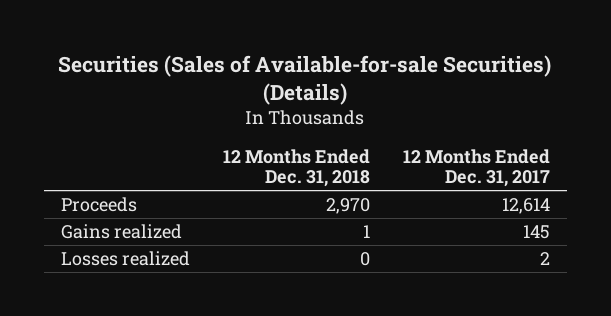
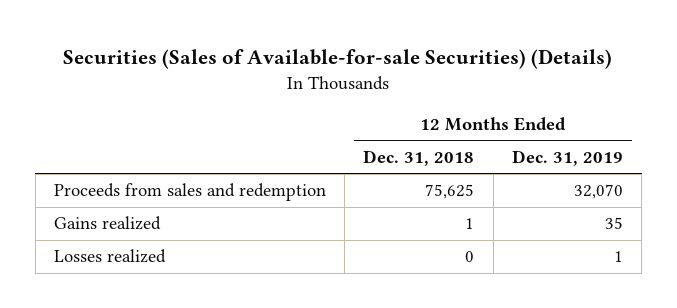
- | 12 Months Ended Dec. 31, 2018 | 12 Months Ended Dec. 31, 2017
+ | 12 Months Ended Dec. 31, 2018 | 12 Months Ended Dec. 31, 2019
- Proceeds | 2,970 | 12,614
+ Proceeds from sales and redemption | 75,625 | 32,070

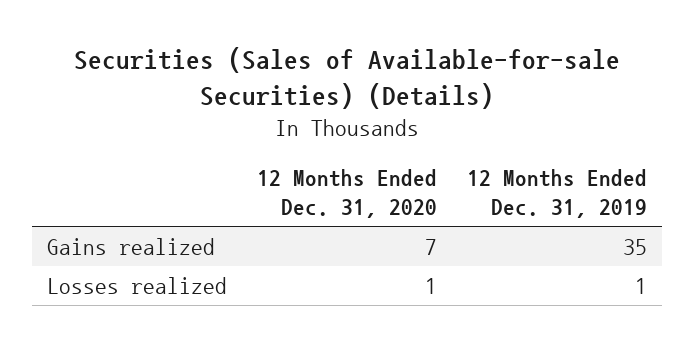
- | 12 Months Ended Dec. 31, 2018 | 12 Months Ended Dec. 31, 2019
+ | 12 Months Ended Dec. 31, 2020 | 12 Months Ended Dec. 31, 2019
- Proceeds from sales and redemption | 75,625 | 32,070

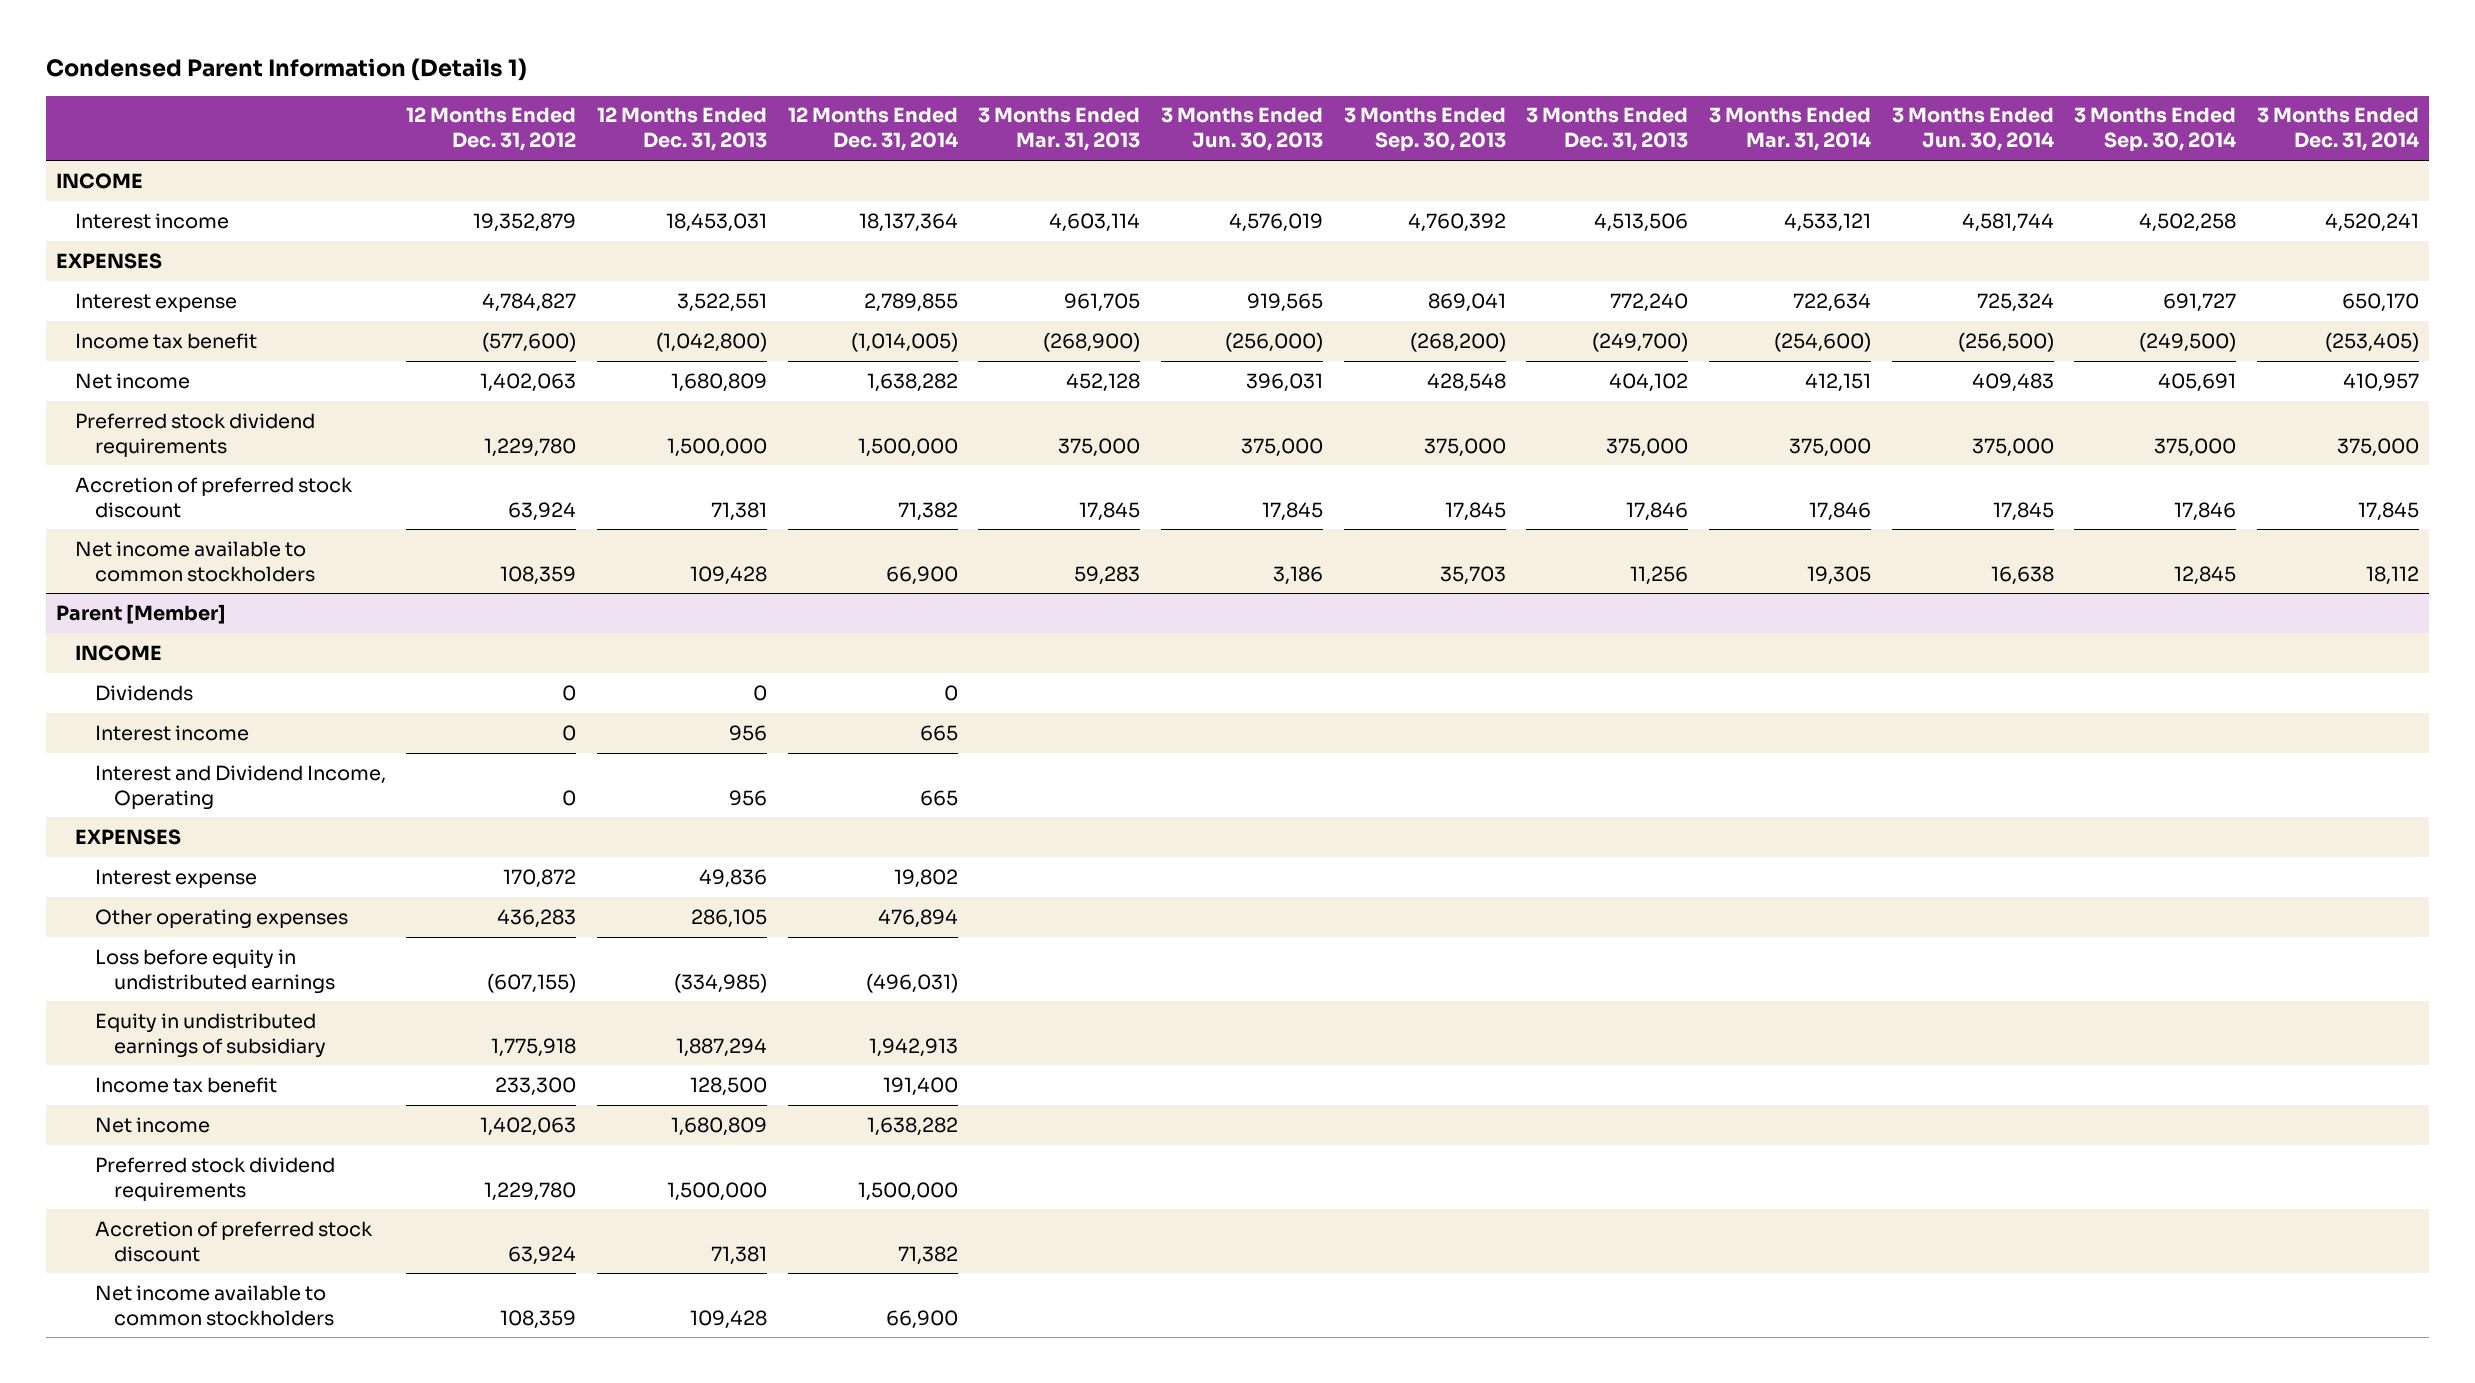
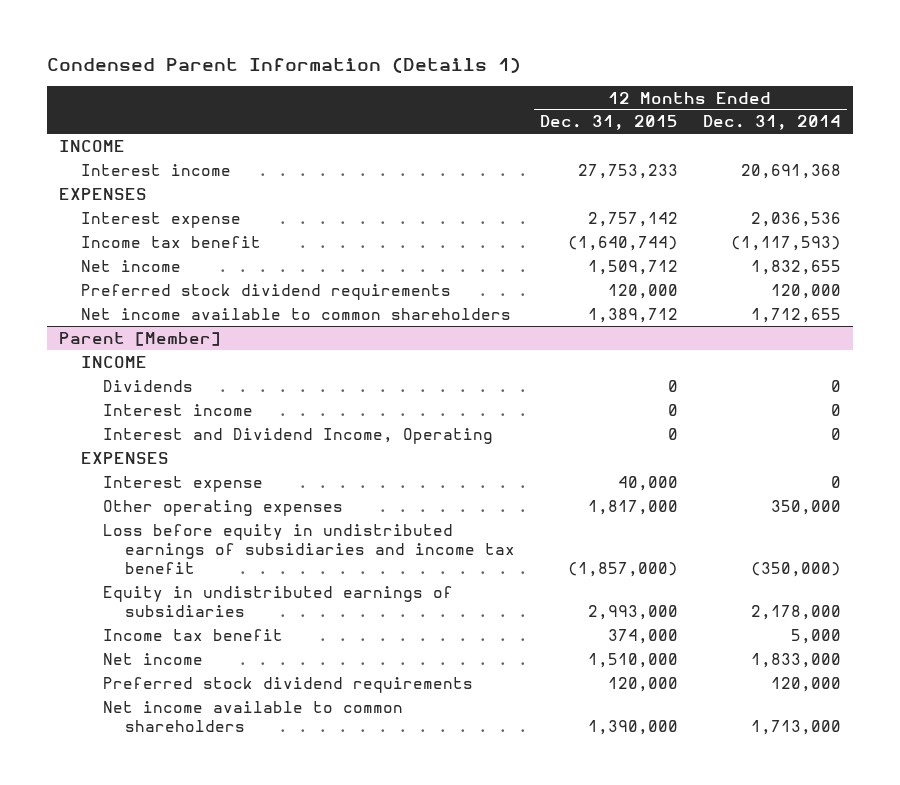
- | 12 Months Ended Dec. 31, 2012 | 12 Months Ended Dec. 31, 2013 | 12 Months Ended Dec. 31, 2014 | 3 Months Ended Mar. 31, 2013 | 3 Months Ended Jun. 30, 2013 | 3 Months Ended Sep. 30, 2013 | 3 Months Ended Dec. 31, 2013 | 3 Months Ended Mar. 31, 2014 | 3 Months Ended Jun. 30, 2014 | 3 Months Ended Sep. 30, 2014 | 3 Months Ended Dec. 31, 2014
+ | 12 Months Ended Dec. 31, 2015 | 12 Months Ended Dec. 31, 2014
- Interest income | 19,352,879 | 18,453,031 | 18,137,364 | 4,603,114 | 4,576,019 | 4,760,392 | 4,513,506 | 4,533,121 | 4,581,744 | 4,502,258 | 4,520,241
+ Interest income | 27,753,233 | 20,691,368
- Interest expense | 4,784,827 | 3,522,551 | 2,789,855 | 961,705 | 919,565 | 869,041 | 772,240 | 722,634 | 725,324 | 691,727 | 650,170
- Income tax benefit | (577,600) | (1,042,800) | (1,014,005) | (268,900) | (256,000) | (268,200) | (249,700) | (254,600) | (256,500) | (249,500) | (253,405)
- Net income | 1,402,063 | 1,680,809 | 1,638,282 | 452,128 | 396,031 | 428,548 | 404,102 | 412,151 | 409,483 | 405,691 | 410,957
- Preferred stock dividend requirements | 1,229,780 | 1,500,000 | 1,500,000 | 375,000 | 375,000 | 375,000 | 375,000 | 375,000 | 375,000 | 375,000 | 375,000
- Accretion of preferred stock discount | 63,924 | 71,381 | 71,382 | 17,845 | 17,845 | 17,845 | 17,846 | 17,846 | 17,845 | 17,846 | 17,845
- Net income available to common stockholders | 108,359 | 109,428 | 66,900 | 59,283 | 3,186 | 35,703 | 11,256 | 19,305 | 16,638 | 12,845 | 18,112
+ Interest expense | 2,757,142 | 2,036,536
+ Income tax benefit | (1,640,744) | (1,117,593)
+ Net income | 1,509,712 | 1,832,655
+ Preferred stock dividend requirements | 120,000 | 120,000
+ Net income available to common shareholders | 1,389,712 | 1,712,655
@ Parent [Member]
- Interest income | 0 | 956 | 665 | | | | | | | |
- Interest and Dividend Income, Operating | 0 | 956 | 665 | | | | | | | |
+ Interest income | 0 | 0
+ Interest and Dividend Income, Operating | 0 | 0
- Interest expense | 170,872 | 49,836 | 19,802 | | | | | | | |
- Other operating expenses | 436,283 | 286,105 | 476,894 | | | | | | | |
- Loss before equity in undistributed earnings | (607,155) | (334,985) | (496,031) | | | | | | | |
- Equity in undistributed earnings of subsidiary | 1,775,918 | 1,887,294 | 1,942,913 | | | | | | | |
- Income tax benefit | 233,300 | 128,500 | 191,400 | | | | | | | |
- Net income | 1,402,063 | 1,680,809 | 1,638,282 | | | | | | | |
- Preferred stock dividend requirements | 1,229,780 | 1,500,000 | 1,500,000 | | | | | | | |
- Accretion of preferred stock discount | 63,924 | 71,381 | 71,382 | | | | | | | |
- Net income available to common stockholders | 108,359 | 109,428 | 66,900 | | | | | | | |
+ Interest expense | 40,000 | 0
+ Other operating expenses | 1,817,000 | 350,000
+ Loss before equity in undistributed earnings of subsidiaries and income tax benefit | (1,857,000) | (350,000)
+ Equity in undistributed earnings of subsidiaries | 2,993,000 | 2,178,000
+ Income tax benefit | 374,000 | 5,000
+ Net income | 1,510,000 | 1,833,000
+ Preferred stock dividend requirements | 120,000 | 120,000
+ Net income available to common shareholders | 1,390,000 | 1,713,000

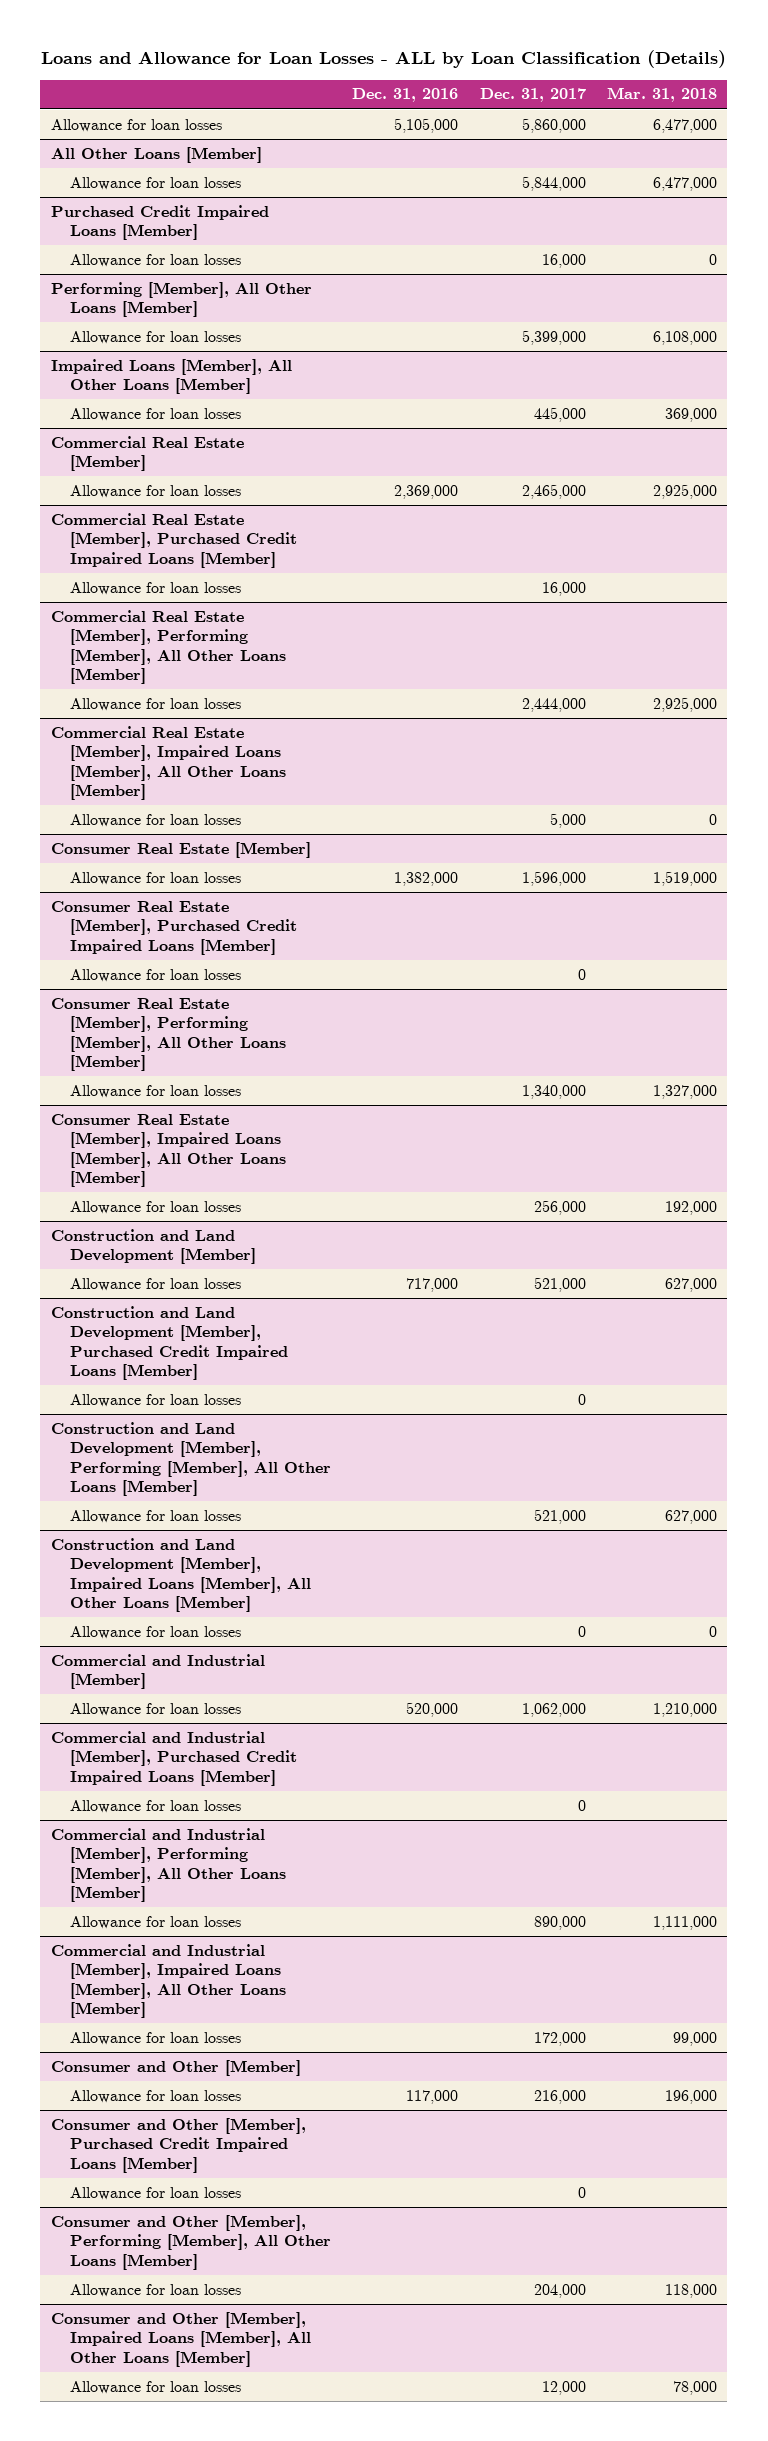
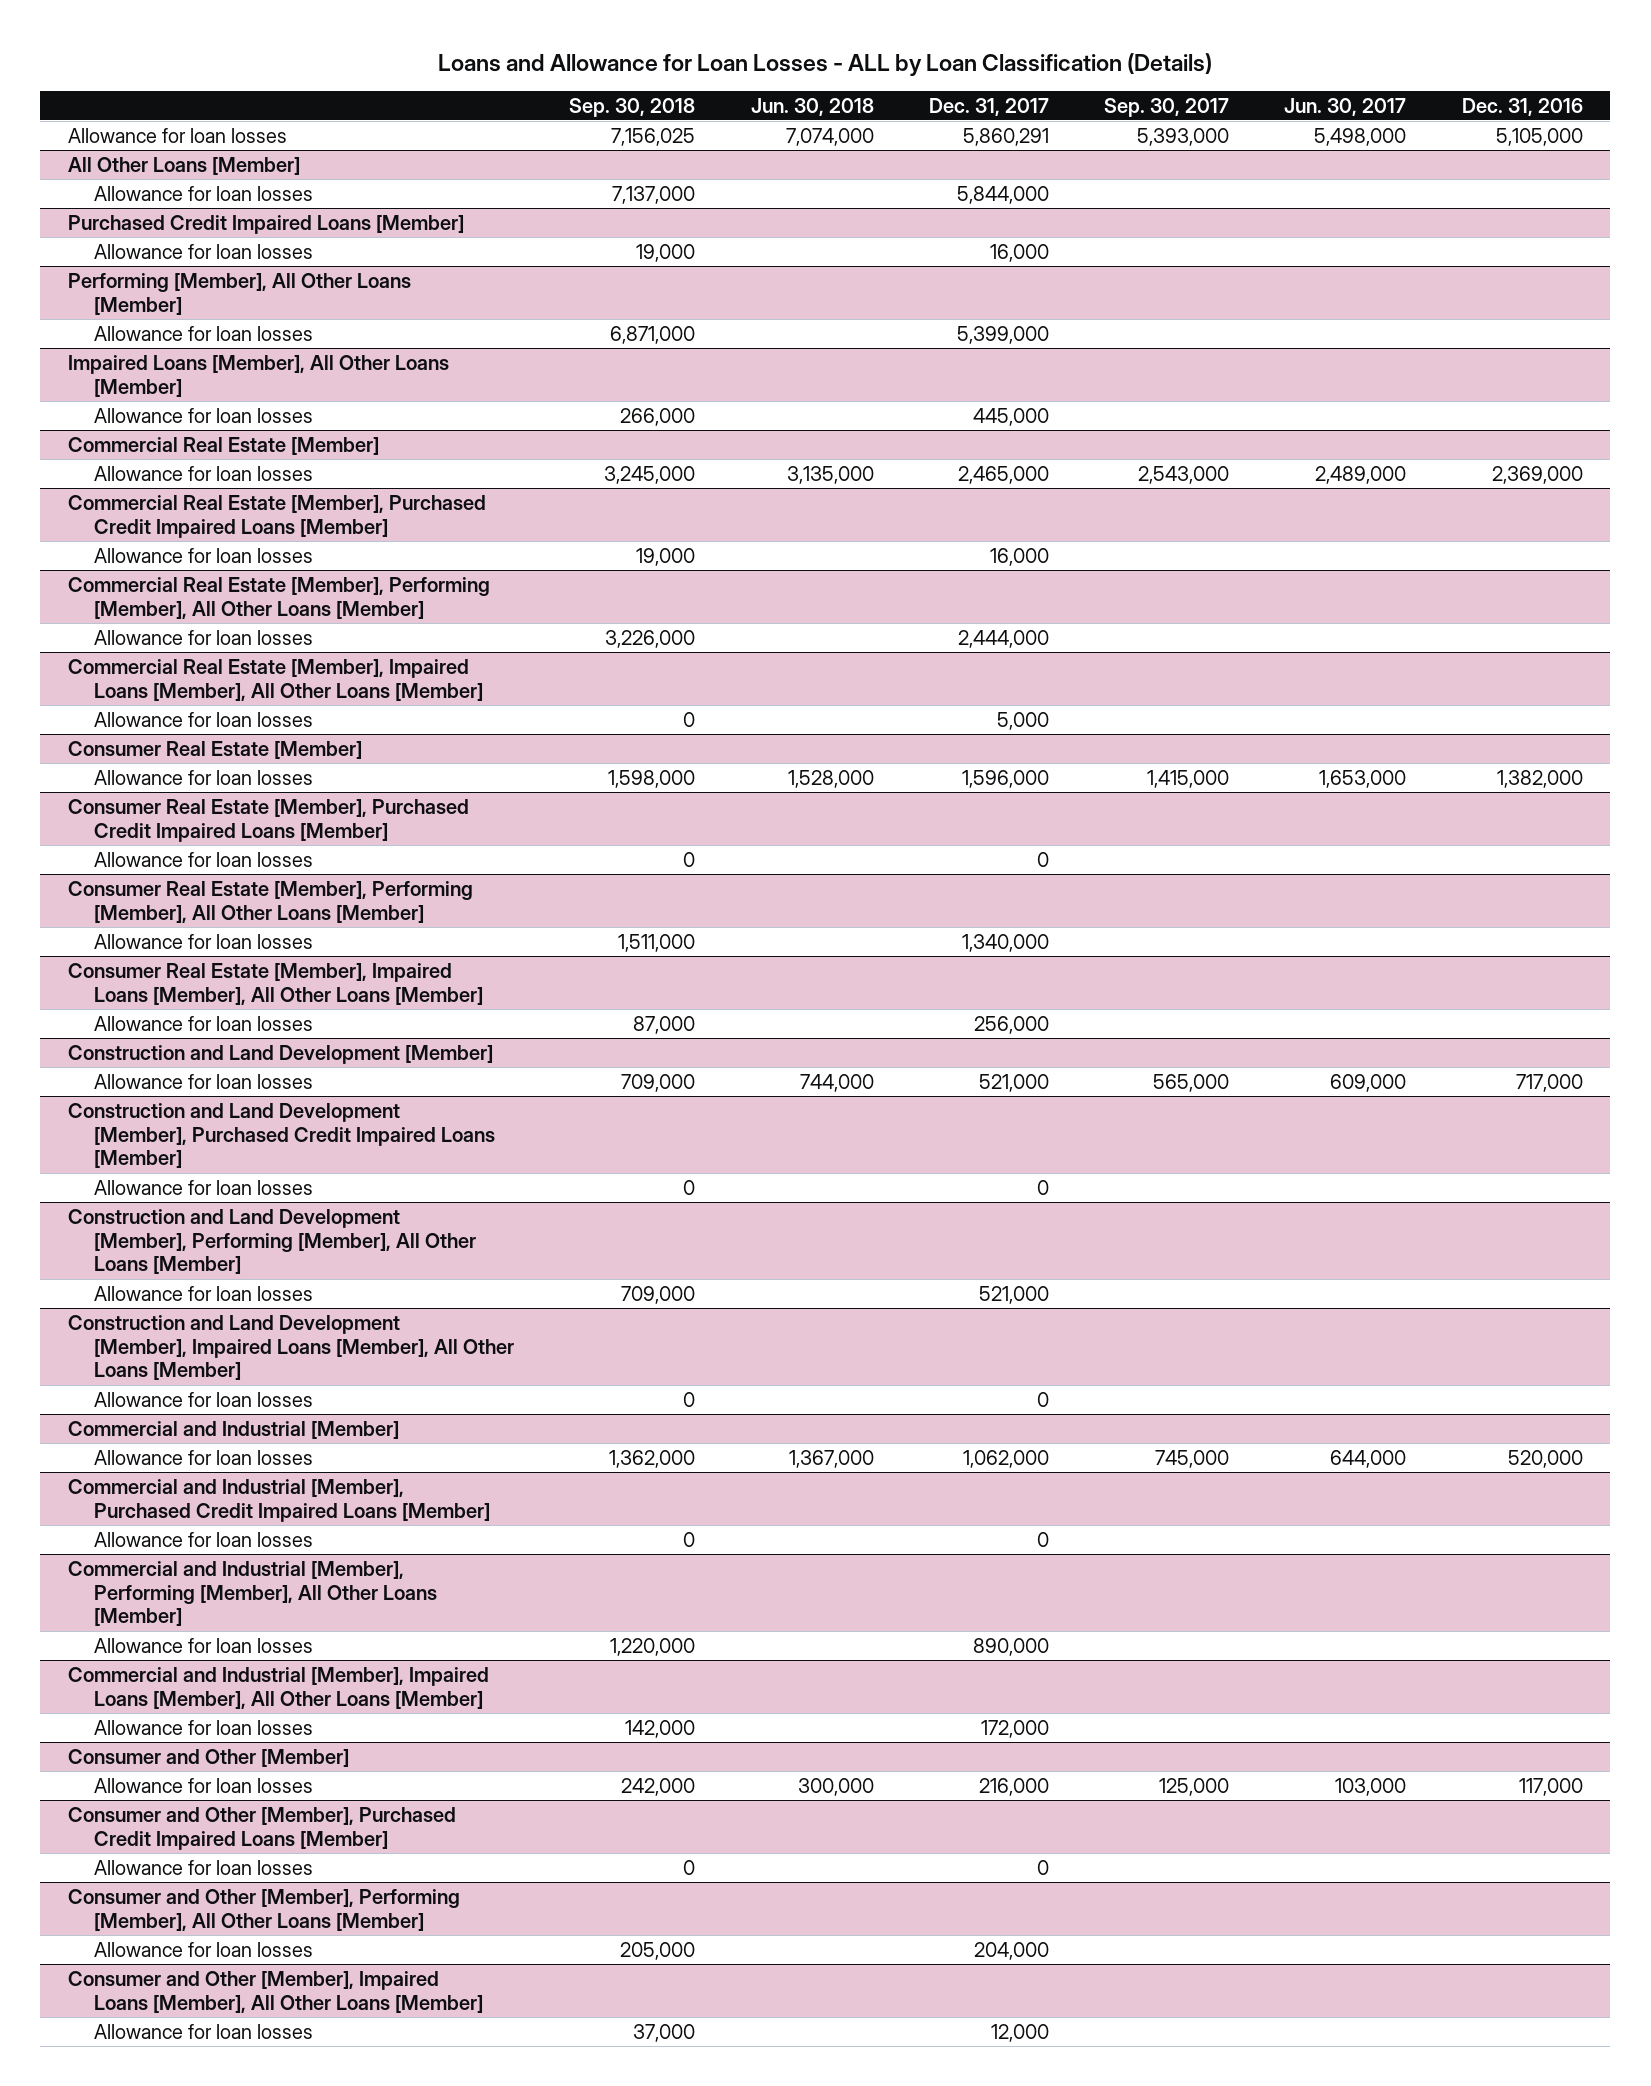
- | Dec. 31, 2016 | Dec. 31, 2017 | Mar. 31, 2018
+ | Sep. 30, 2018 | Jun. 30, 2018 | Dec. 31, 2017 | Sep. 30, 2017 | Jun. 30, 2017 | Dec. 31, 2016
- Allowance for loan losses | 5,105,000 | 5,860,000 | 6,477,000
+ Allowance for loan losses | 7,156,025 | 7,074,000 | 5,860,291 | 5,393,000 | 5,498,000 | 5,105,000

